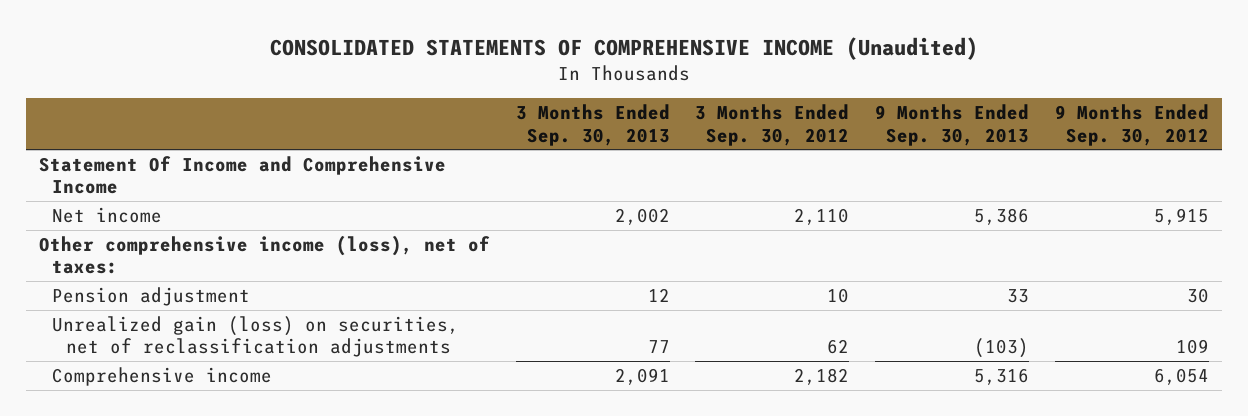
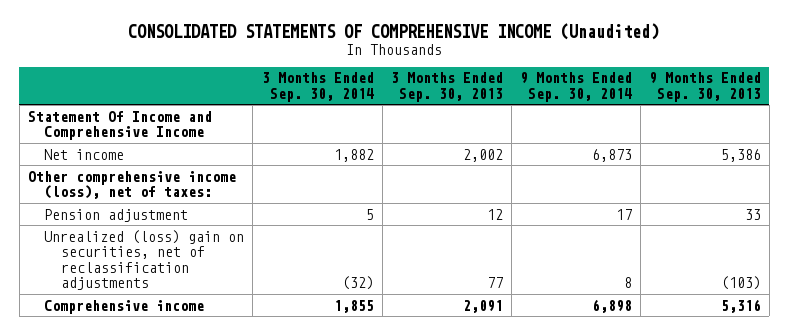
- | 3 Months Ended Sep. 30, 2013 | 3 Months Ended Sep. 30, 2012 | 9 Months Ended Sep. 30, 2013 | 9 Months Ended Sep. 30, 2012
+ | 3 Months Ended Sep. 30, 2014 | 3 Months Ended Sep. 30, 2013 | 9 Months Ended Sep. 30, 2014 | 9 Months Ended Sep. 30, 2013
- Unrealized gain (loss) on securities, net of reclassification adjustments | 77 | 62 | (103) | 109
+ Unrealized (loss) gain on securities, net of reclassification adjustments | (32) | 77 | 8 | (103)

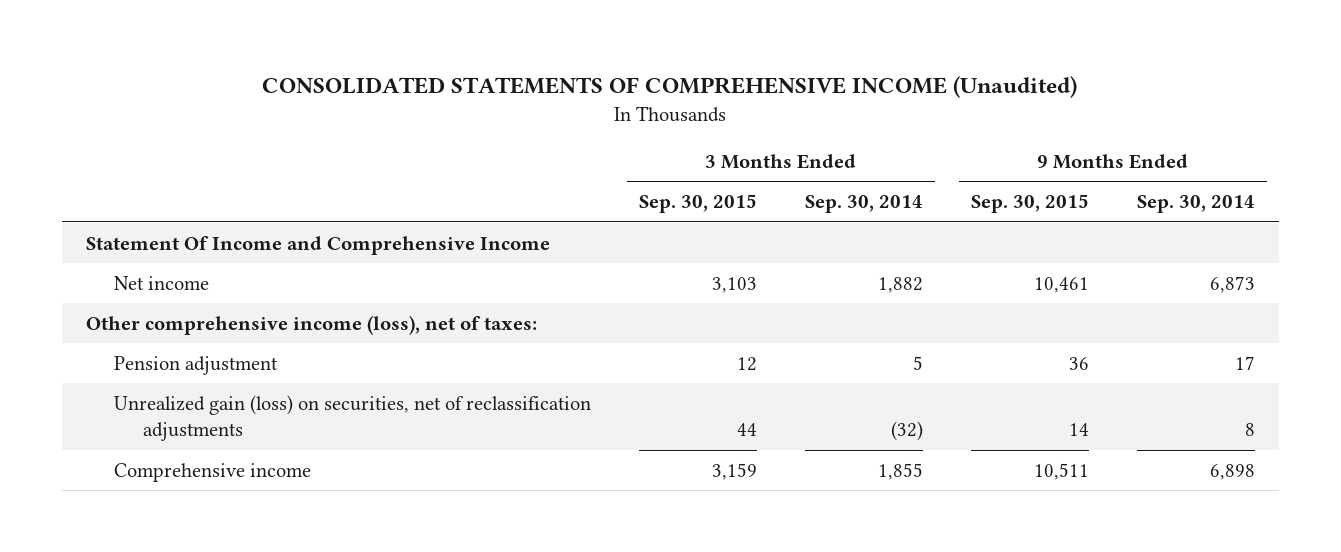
- | 3 Months Ended Sep. 30, 2014 | 3 Months Ended Sep. 30, 2013 | 9 Months Ended Sep. 30, 2014 | 9 Months Ended Sep. 30, 2013
+ | 3 Months Ended Sep. 30, 2015 | 3 Months Ended Sep. 30, 2014 | 9 Months Ended Sep. 30, 2015 | 9 Months Ended Sep. 30, 2014
- Unrealized (loss) gain on securities, net of reclassification adjustments | (32) | 77 | 8 | (103)
+ Unrealized gain (loss) on securities, net of reclassification adjustments | 44 | (32) | 14 | 8

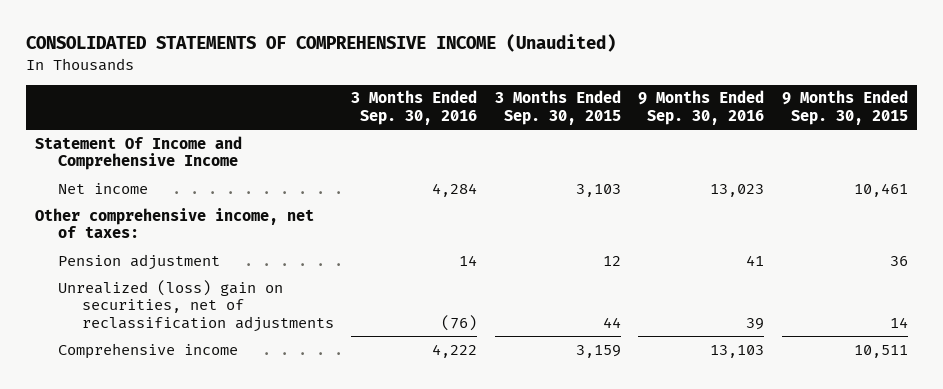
- | 3 Months Ended Sep. 30, 2015 | 3 Months Ended Sep. 30, 2014 | 9 Months Ended Sep. 30, 2015 | 9 Months Ended Sep. 30, 2014
+ | 3 Months Ended Sep. 30, 2016 | 3 Months Ended Sep. 30, 2015 | 9 Months Ended Sep. 30, 2016 | 9 Months Ended Sep. 30, 2015
- Other comprehensive income (loss), net of taxes:
+ Other comprehensive income, net of taxes:
- Unrealized gain (loss) on securities, net of reclassification adjustments | 44 | (32) | 14 | 8
+ Unrealized (loss) gain on securities, net of reclassification adjustments | (76) | 44 | 39 | 14

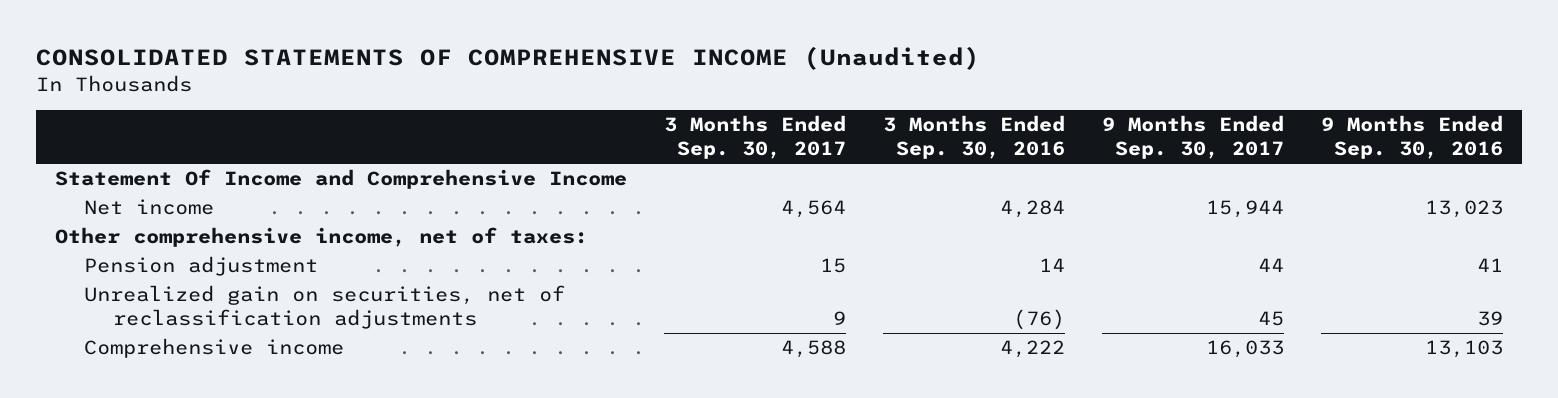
- | 3 Months Ended Sep. 30, 2016 | 3 Months Ended Sep. 30, 2015 | 9 Months Ended Sep. 30, 2016 | 9 Months Ended Sep. 30, 2015
+ | 3 Months Ended Sep. 30, 2017 | 3 Months Ended Sep. 30, 2016 | 9 Months Ended Sep. 30, 2017 | 9 Months Ended Sep. 30, 2016
- Unrealized (loss) gain on securities, net of reclassification adjustments | (76) | 44 | 39 | 14
+ Unrealized gain on securities, net of reclassification adjustments | 9 | (76) | 45 | 39

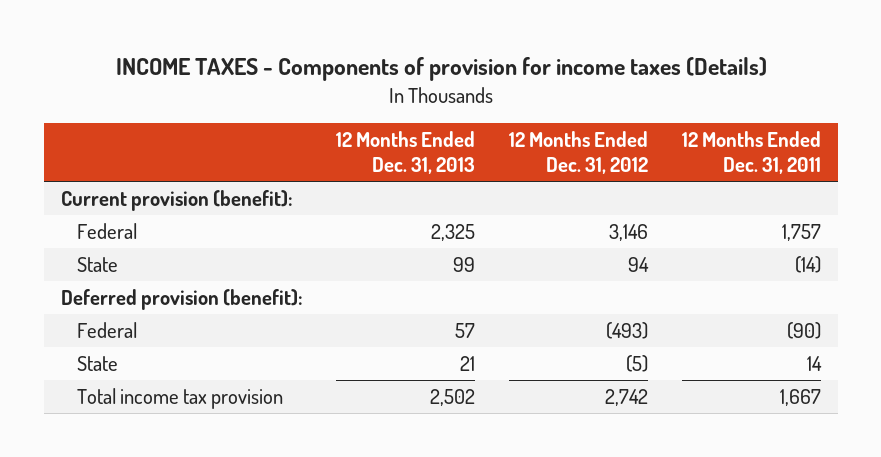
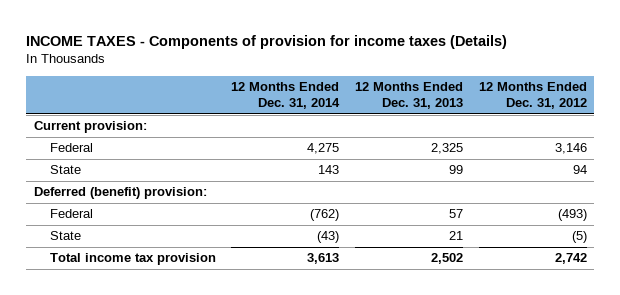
- | 12 Months Ended Dec. 31, 2013 | 12 Months Ended Dec. 31, 2012 | 12 Months Ended Dec. 31, 2011
+ | 12 Months Ended Dec. 31, 2014 | 12 Months Ended Dec. 31, 2013 | 12 Months Ended Dec. 31, 2012
- Current provision (benefit):
+ Current provision:
- Deferred provision (benefit):
+ Deferred (benefit) provision:

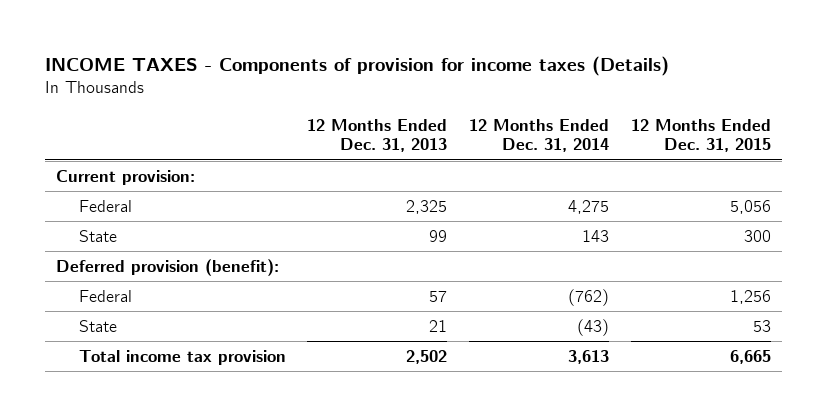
- | 12 Months Ended Dec. 31, 2014 | 12 Months Ended Dec. 31, 2013 | 12 Months Ended Dec. 31, 2012
+ | 12 Months Ended Dec. 31, 2013 | 12 Months Ended Dec. 31, 2014 | 12 Months Ended Dec. 31, 2015
- Deferred (benefit) provision:
+ Deferred provision (benefit):

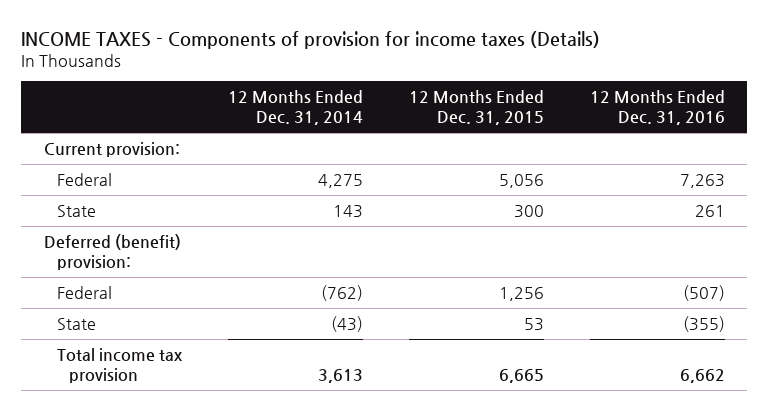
- | 12 Months Ended Dec. 31, 2013 | 12 Months Ended Dec. 31, 2014 | 12 Months Ended Dec. 31, 2015
+ | 12 Months Ended Dec. 31, 2014 | 12 Months Ended Dec. 31, 2015 | 12 Months Ended Dec. 31, 2016
- Deferred provision (benefit):
+ Deferred (benefit) provision:

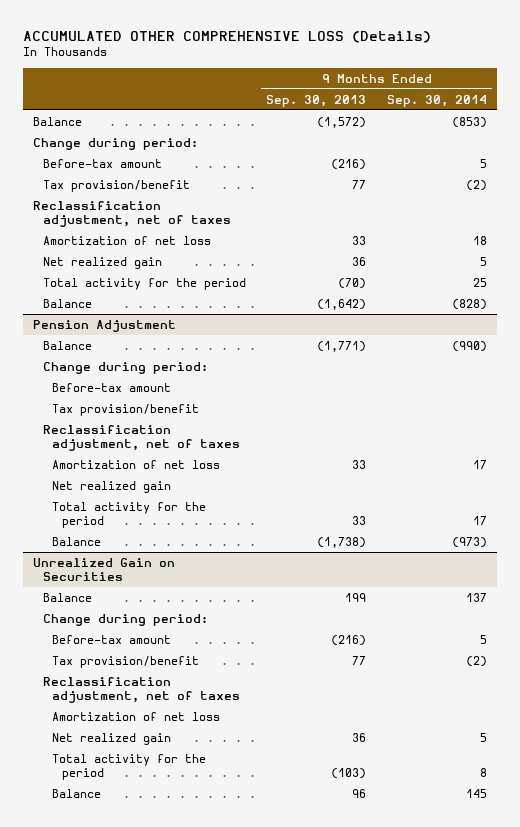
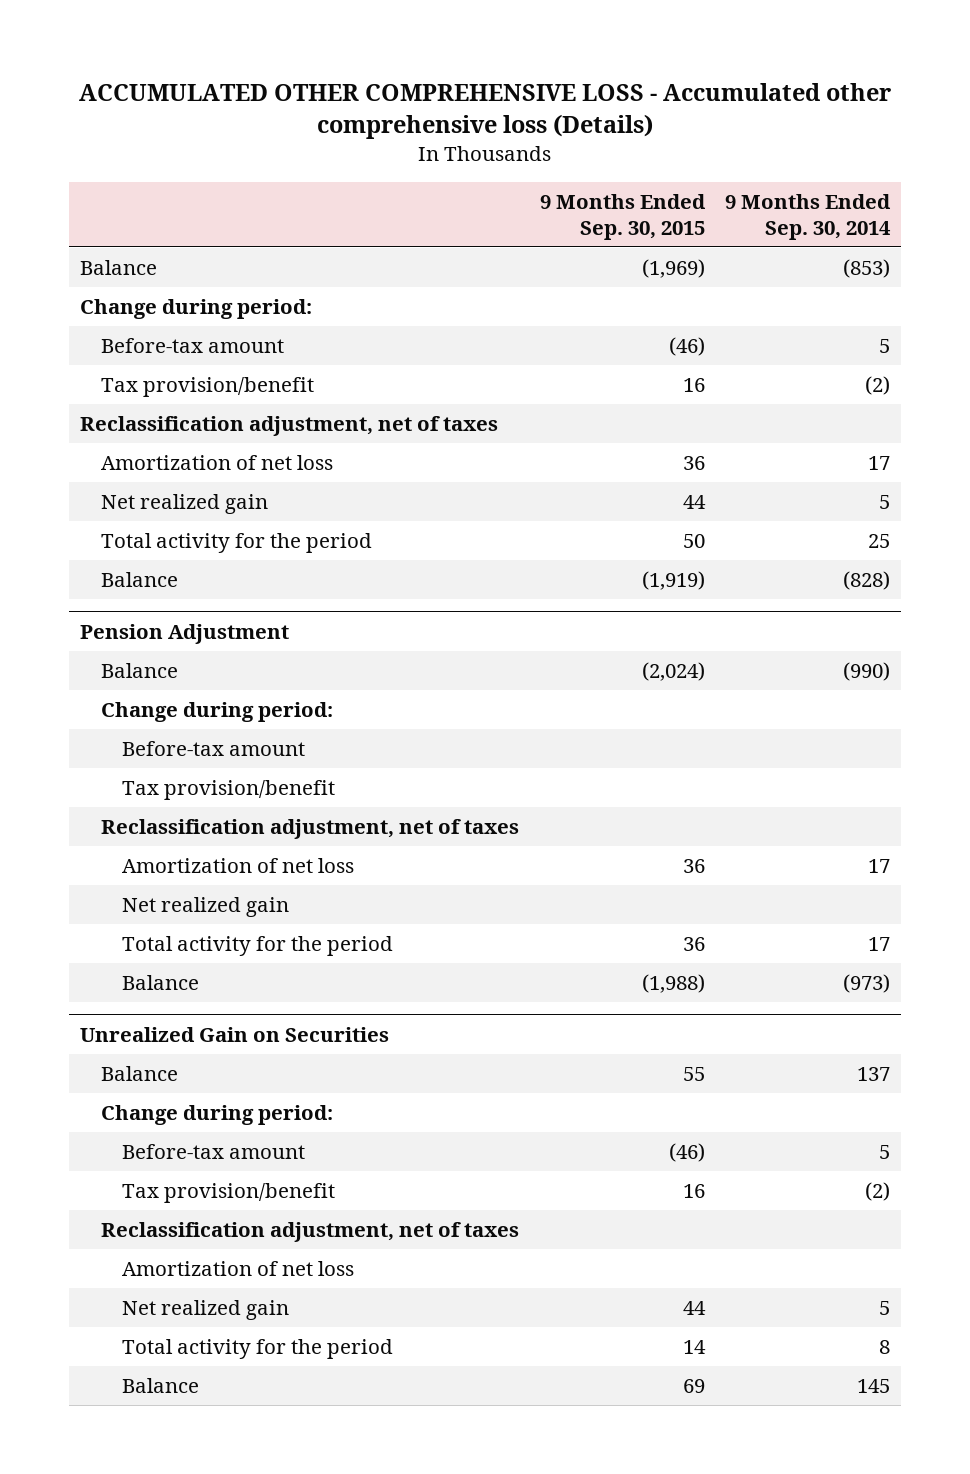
- ACCUMULATED OTHER COMPREHENSIVE LOSS (Details)
+ ACCUMULATED OTHER COMPREHENSIVE LOSS - Accumulated other comprehensive loss (Details)
- | 9 Months Ended Sep. 30, 2013 | 9 Months Ended Sep. 30, 2014
+ | 9 Months Ended Sep. 30, 2015 | 9 Months Ended Sep. 30, 2014
- Amortization of net loss | 33 | 18
+ Amortization of net loss | 36 | 17

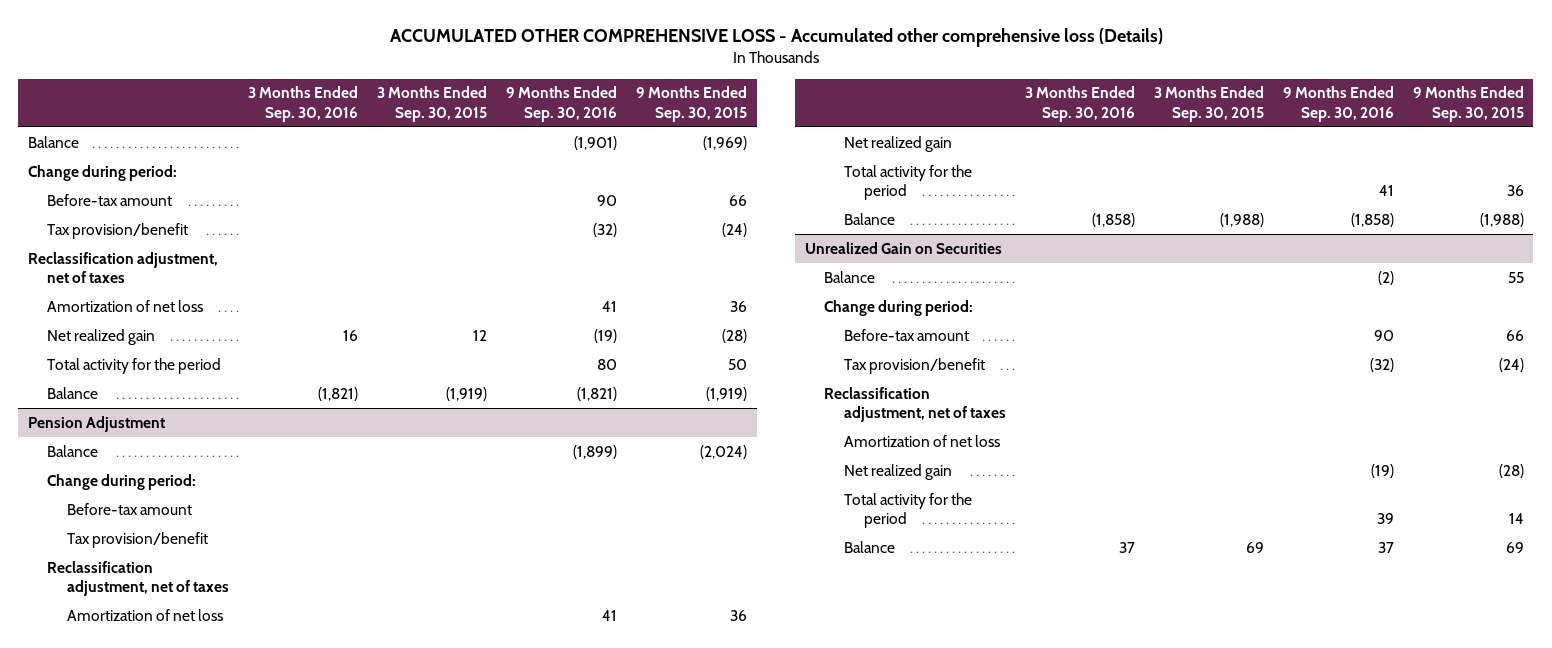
- | 9 Months Ended Sep. 30, 2015 | 9 Months Ended Sep. 30, 2014
+ | 3 Months Ended Sep. 30, 2016 | 3 Months Ended Sep. 30, 2015 | 9 Months Ended Sep. 30, 2016 | 9 Months Ended Sep. 30, 2015
- Before-tax amount | (46) | 5
- Tax provision/benefit | 16 | (2)
+ Before-tax amount | | | 90 | 66
+ Tax provision/benefit | | | (32) | (24)
- Net realized gain | 44 | 5
+ Net realized gain | 16 | 12 | (19) | (28)
@ Unrealized Gain on Securities
- Before-tax amount | (46) | 5
- Tax provision/benefit | 16 | (2)
+ Before-tax amount | | | 90 | 66
+ Tax provision/benefit | | | (32) | (24)
- Net realized gain | 44 | 5
+ Net realized gain | | | (19) | (28)

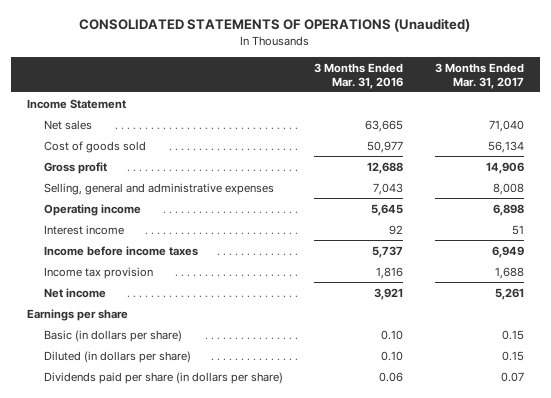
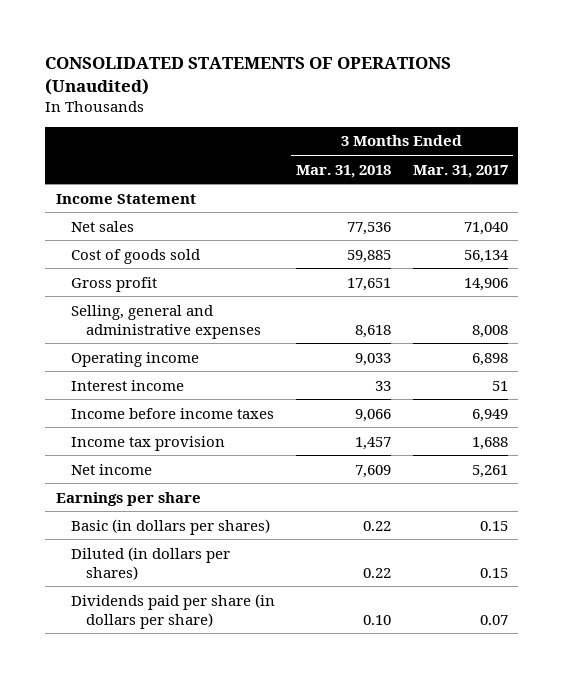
- | 3 Months Ended Mar. 31, 2016 | 3 Months Ended Mar. 31, 2017
+ | 3 Months Ended Mar. 31, 2018 | 3 Months Ended Mar. 31, 2017
- Basic (in dollars per share) | 0.10 | 0.15
- Diluted (in dollars per share) | 0.10 | 0.15
+ Basic (in dollars per shares) | 0.22 | 0.15
+ Diluted (in dollars per shares) | 0.22 | 0.15

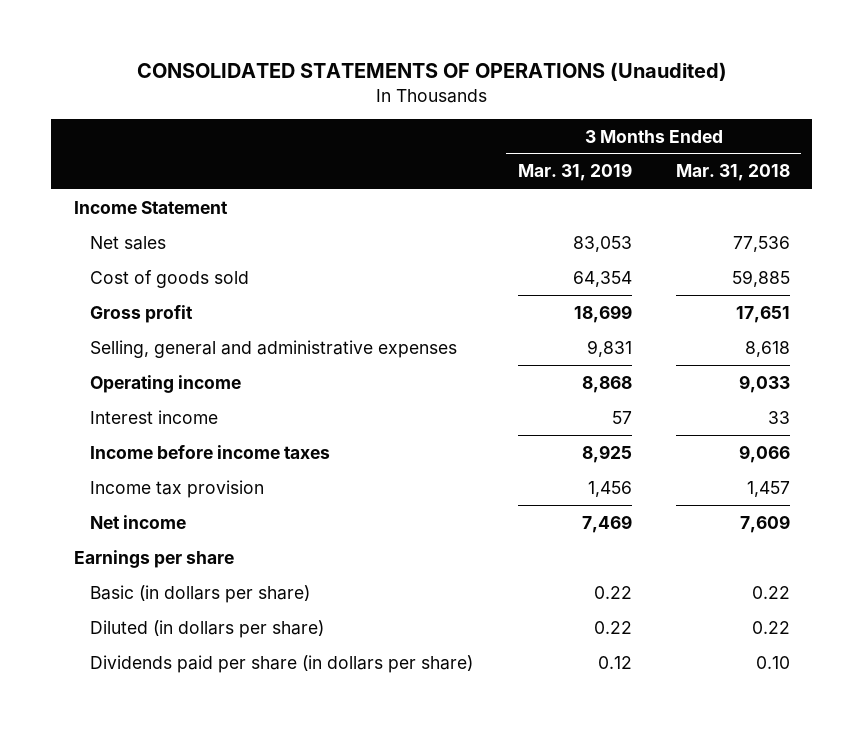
- | 3 Months Ended Mar. 31, 2018 | 3 Months Ended Mar. 31, 2017
+ | 3 Months Ended Mar. 31, 2019 | 3 Months Ended Mar. 31, 2018
- Basic (in dollars per shares) | 0.22 | 0.15
- Diluted (in dollars per shares) | 0.22 | 0.15
+ Basic (in dollars per share) | 0.22 | 0.22
+ Diluted (in dollars per share) | 0.22 | 0.22

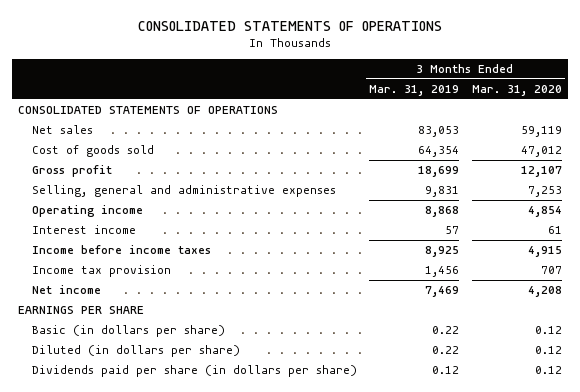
- CONSOLIDATED STATEMENTS OF OPERATIONS (Unaudited)
+ CONSOLIDATED STATEMENTS OF OPERATIONS
- | 3 Months Ended Mar. 31, 2019 | 3 Months Ended Mar. 31, 2018
+ | 3 Months Ended Mar. 31, 2019 | 3 Months Ended Mar. 31, 2020
- Income Statement
+ CONSOLIDATED STATEMENTS OF OPERATIONS
- Earnings per share
+ EARNINGS PER SHARE

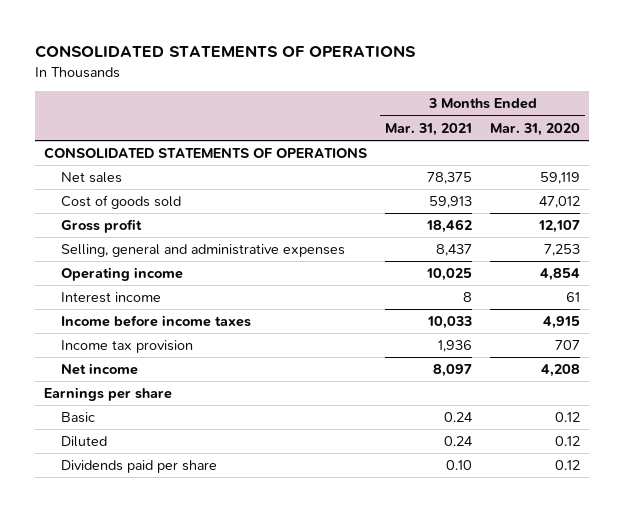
- | 3 Months Ended Mar. 31, 2019 | 3 Months Ended Mar. 31, 2020
+ | 3 Months Ended Mar. 31, 2021 | 3 Months Ended Mar. 31, 2020
- EARNINGS PER SHARE
- Basic (in dollars per share) | 0.22 | 0.12
- Diluted (in dollars per share) | 0.22 | 0.12
- Dividends paid per share (in dollars per share) | 0.12 | 0.12
+ Earnings per share
+ Basic | 0.24 | 0.12
+ Diluted | 0.24 | 0.12
+ Dividends paid per share | 0.10 | 0.12

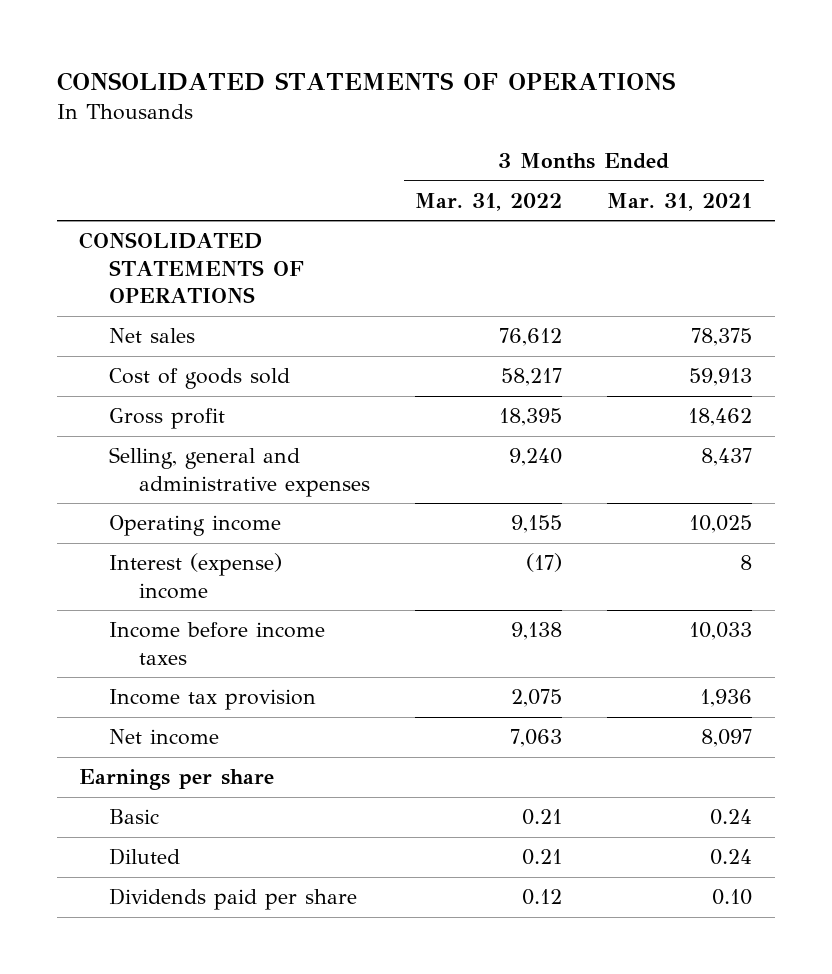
- | 3 Months Ended Mar. 31, 2021 | 3 Months Ended Mar. 31, 2020
+ | 3 Months Ended Mar. 31, 2022 | 3 Months Ended Mar. 31, 2021
- Interest income | 8 | 61
+ Interest (expense) income | (17) | 8

